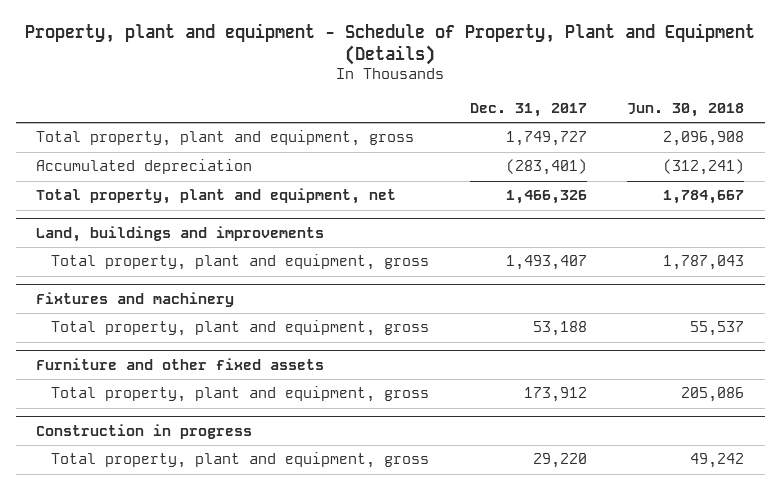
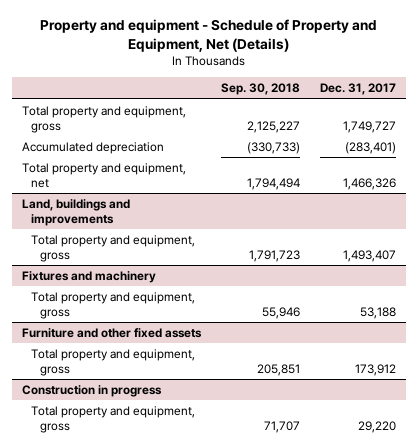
- Property, plant and equipment - Schedule of Property, Plant and Equipment (Details)
+ Property and equipment - Schedule of Property and Equipment, Net (Details)
- | Dec. 31, 2017 | Jun. 30, 2018
+ | Sep. 30, 2018 | Dec. 31, 2017
- Total property, plant and equipment, gross | 1,749,727 | 2,096,908
+ Total property and equipment, gross | 2,125,227 | 1,749,727
- Total property, plant and equipment, net | 1,466,326 | 1,784,667
+ Total property and equipment, net | 1,794,494 | 1,466,326
@ Land, buildings and improvements
- Total property, plant and equipment, gross | 1,493,407 | 1,787,043
+ Total property and equipment, gross | 1,791,723 | 1,493,407
@ Fixtures and machinery
- Total property, plant and equipment, gross | 53,188 | 55,537
+ Total property and equipment, gross | 55,946 | 53,188
@ Furniture and other fixed assets
- Total property, plant and equipment, gross | 173,912 | 205,086
+ Total property and equipment, gross | 205,851 | 173,912
@ Construction in progress
- Total property, plant and equipment, gross | 29,220 | 49,242
+ Total property and equipment, gross | 71,707 | 29,220

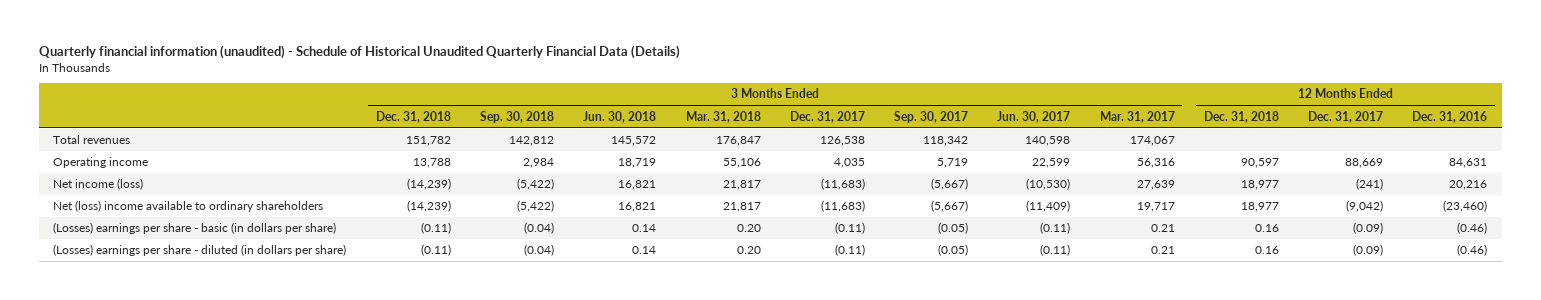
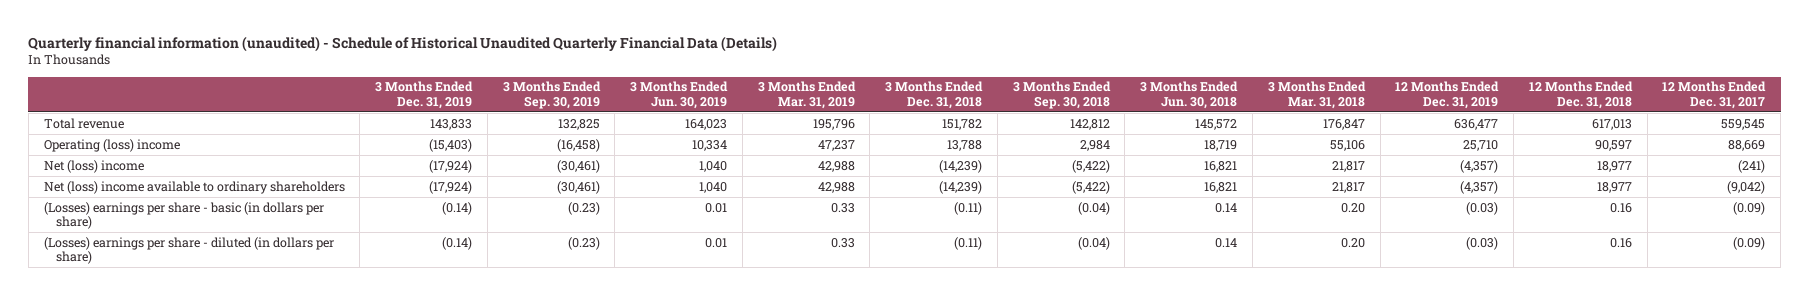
- | 3 Months Ended Dec. 31, 2018 | 3 Months Ended Sep. 30, 2018 | 3 Months Ended Jun. 30, 2018 | 3 Months Ended Mar. 31, 2018 | 3 Months Ended Dec. 31, 2017 | 3 Months Ended Sep. 30, 2017 | 3 Months Ended Jun. 30, 2017 | 3 Months Ended Mar. 31, 2017 | 12 Months Ended Dec. 31, 2018 | 12 Months Ended Dec. 31, 2017 | 12 Months Ended Dec. 31, 2016
+ | 3 Months Ended Dec. 31, 2019 | 3 Months Ended Sep. 30, 2019 | 3 Months Ended Jun. 30, 2019 | 3 Months Ended Mar. 31, 2019 | 3 Months Ended Dec. 31, 2018 | 3 Months Ended Sep. 30, 2018 | 3 Months Ended Jun. 30, 2018 | 3 Months Ended Mar. 31, 2018 | 12 Months Ended Dec. 31, 2019 | 12 Months Ended Dec. 31, 2018 | 12 Months Ended Dec. 31, 2017
- Total revenues | 151,782 | 142,812 | 145,572 | 176,847 | 126,538 | 118,342 | 140,598 | 174,067 | | |
- Operating income | 13,788 | 2,984 | 18,719 | 55,106 | 4,035 | 5,719 | 22,599 | 56,316 | 90,597 | 88,669 | 84,631
- Net income (loss) | (14,239) | (5,422) | 16,821 | 21,817 | (11,683) | (5,667) | (10,530) | 27,639 | 18,977 | (241) | 20,216
+ Total revenue | 143,833 | 132,825 | 164,023 | 195,796 | 151,782 | 142,812 | 145,572 | 176,847 | 636,477 | 617,013 | 559,545
+ Operating (loss) income | (15,403) | (16,458) | 10,334 | 47,237 | 13,788 | 2,984 | 18,719 | 55,106 | 25,710 | 90,597 | 88,669
+ Net (loss) income | (17,924) | (30,461) | 1,040 | 42,988 | (14,239) | (5,422) | 16,821 | 21,817 | (4,357) | 18,977 | (241)

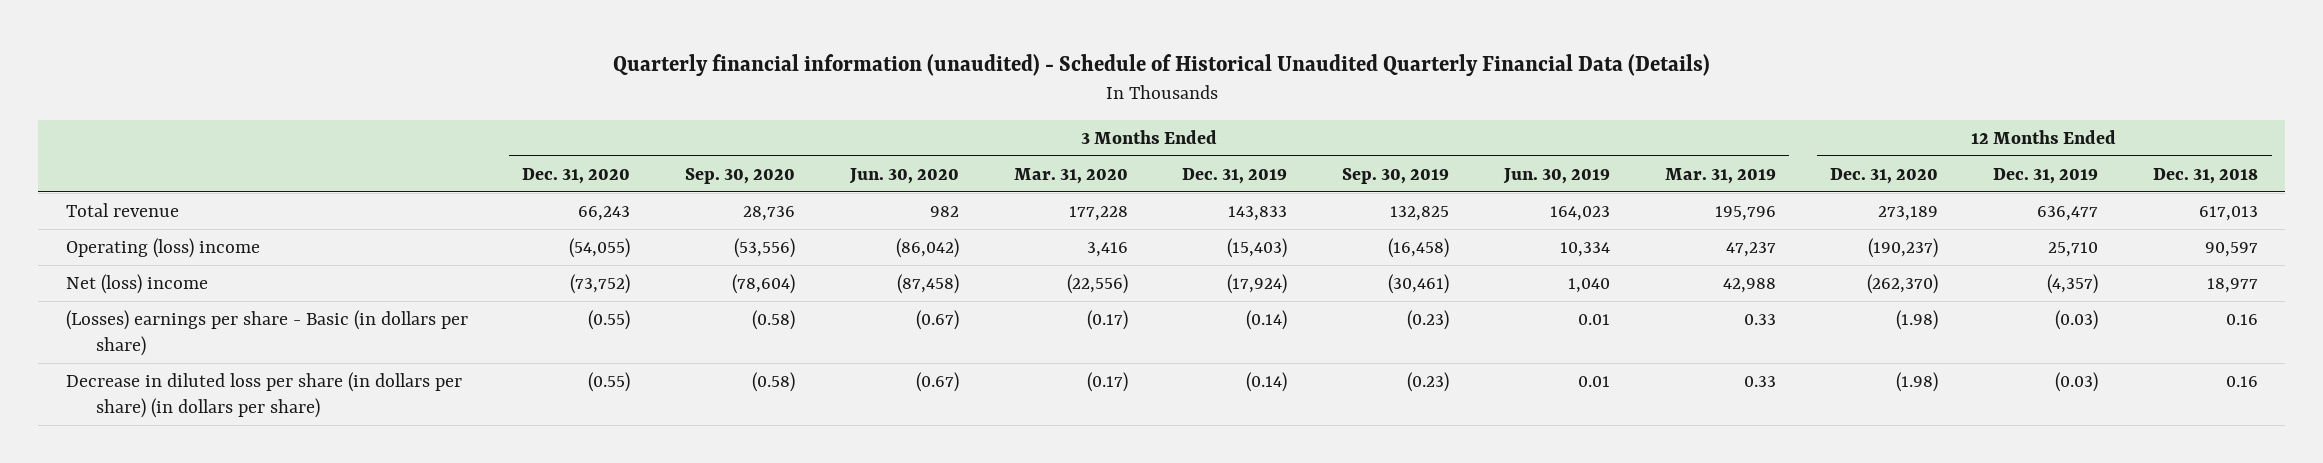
- | 3 Months Ended Dec. 31, 2019 | 3 Months Ended Sep. 30, 2019 | 3 Months Ended Jun. 30, 2019 | 3 Months Ended Mar. 31, 2019 | 3 Months Ended Dec. 31, 2018 | 3 Months Ended Sep. 30, 2018 | 3 Months Ended Jun. 30, 2018 | 3 Months Ended Mar. 31, 2018 | 12 Months Ended Dec. 31, 2019 | 12 Months Ended Dec. 31, 2018 | 12 Months Ended Dec. 31, 2017
+ | 3 Months Ended Dec. 31, 2020 | 3 Months Ended Sep. 30, 2020 | 3 Months Ended Jun. 30, 2020 | 3 Months Ended Mar. 31, 2020 | 3 Months Ended Dec. 31, 2019 | 3 Months Ended Sep. 30, 2019 | 3 Months Ended Jun. 30, 2019 | 3 Months Ended Mar. 31, 2019 | 12 Months Ended Dec. 31, 2020 | 12 Months Ended Dec. 31, 2019 | 12 Months Ended Dec. 31, 2018
- Net (loss) income available to ordinary shareholders | (17,924) | (30,461) | 1,040 | 42,988 | (14,239) | (5,422) | 16,821 | 21,817 | (4,357) | 18,977 | (9,042)
- (Losses) earnings per share - basic (in dollars per share) | (0.14) | (0.23) | 0.01 | 0.33 | (0.11) | (0.04) | 0.14 | 0.20 | (0.03) | 0.16 | (0.09)
- (Losses) earnings per share - diluted (in dollars per share) | (0.14) | (0.23) | 0.01 | 0.33 | (0.11) | (0.04) | 0.14 | 0.20 | (0.03) | 0.16 | (0.09)
+ (Losses) earnings per share - Basic (in dollars per share) | (0.55) | (0.58) | (0.67) | (0.17) | (0.14) | (0.23) | 0.01 | 0.33 | (1.98) | (0.03) | 0.16
+ Decrease in diluted loss per share (in dollars per share) (in dollars per share) | (0.55) | (0.58) | (0.67) | (0.17) | (0.14) | (0.23) | 0.01 | 0.33 | (1.98) | (0.03) | 0.16

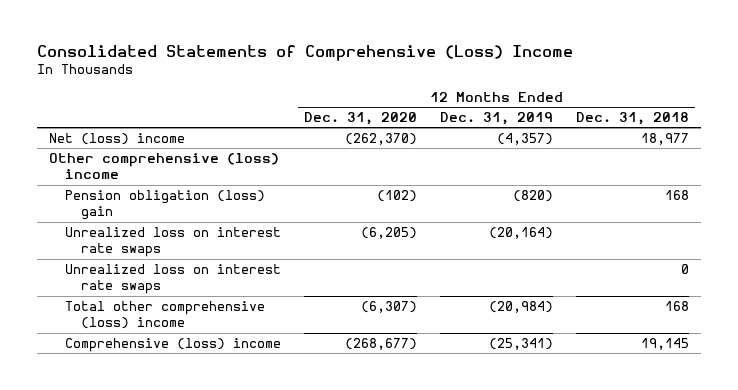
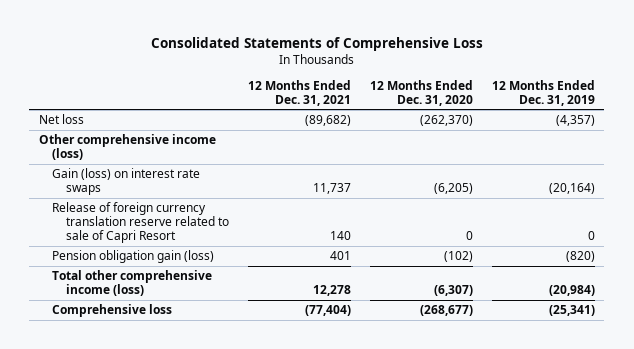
- Consolidated Statements of Comprehensive (Loss) Income
+ Consolidated Statements of Comprehensive Loss
- | 12 Months Ended Dec. 31, 2020 | 12 Months Ended Dec. 31, 2019 | 12 Months Ended Dec. 31, 2018
+ | 12 Months Ended Dec. 31, 2021 | 12 Months Ended Dec. 31, 2020 | 12 Months Ended Dec. 31, 2019
- Net (loss) income | (262,370) | (4,357) | 18,977
- Other comprehensive (loss) income
- Pension obligation (loss) gain | (102) | (820) | 168
- Unrealized loss on interest rate swaps | (6,205) | (20,164) |
- Unrealized loss on interest rate swaps | | | 0
- Total other comprehensive (loss) income | (6,307) | (20,984) | 168
- Comprehensive (loss) income | (268,677) | (25,341) | 19,145
+ Net loss | (89,682) | (262,370) | (4,357)
+ Other comprehensive income (loss)
+ Gain (loss) on interest rate swaps | 11,737 | (6,205) | (20,164)
+ Release of foreign currency translation reserve related to sale of Capri Resort | 140 | 0 | 0
+ Pension obligation gain (loss) | 401 | (102) | (820)
+ Total other comprehensive income (loss) | 12,278 | (6,307) | (20,984)
+ Comprehensive loss | (77,404) | (268,677) | (25,341)

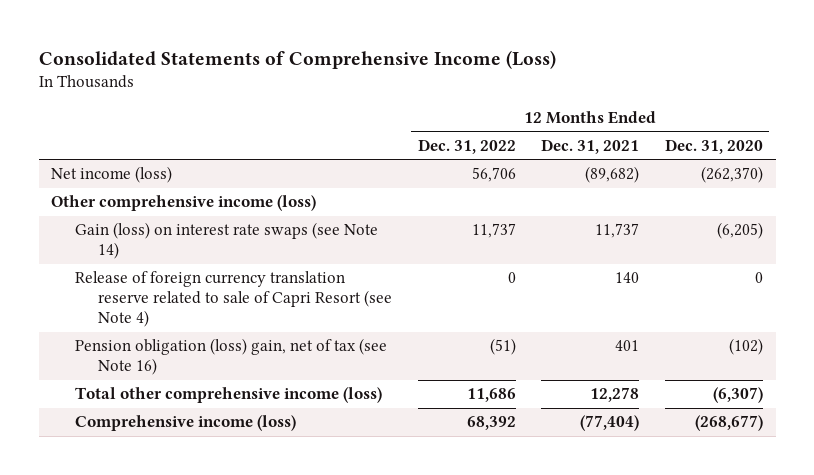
- Consolidated Statements of Comprehensive Loss
+ Consolidated Statements of Comprehensive Income (Loss)
- | 12 Months Ended Dec. 31, 2021 | 12 Months Ended Dec. 31, 2020 | 12 Months Ended Dec. 31, 2019
+ | 12 Months Ended Dec. 31, 2022 | 12 Months Ended Dec. 31, 2021 | 12 Months Ended Dec. 31, 2020
- Net loss | (89,682) | (262,370) | (4,357)
+ Net income (loss) | 56,706 | (89,682) | (262,370)
- Gain (loss) on interest rate swaps | 11,737 | (6,205) | (20,164)
- Release of foreign currency translation reserve related to sale of Capri Resort | 140 | 0 | 0
- Pension obligation gain (loss) | 401 | (102) | (820)
+ Gain (loss) on interest rate swaps (see Note 14) | 11,737 | 11,737 | (6,205)
+ Release of foreign currency translation reserve related to sale of Capri Resort (see Note 4) | 0 | 140 | 0
+ Pension obligation (loss) gain, net of tax (see Note 16) | (51) | 401 | (102)
- Comprehensive loss | (77,404) | (268,677) | (25,341)
+ Comprehensive income (loss) | 68,392 | (77,404) | (268,677)

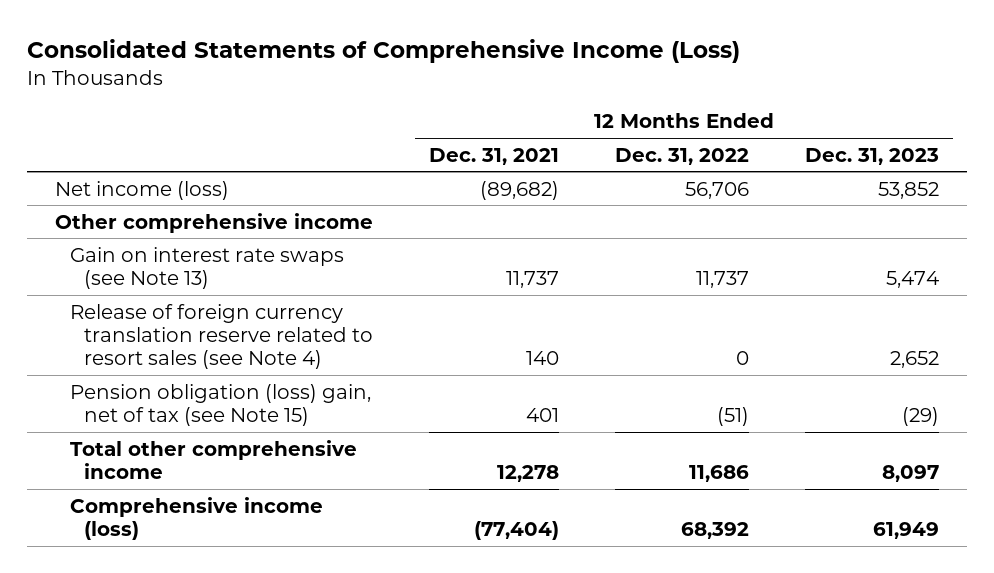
- | 12 Months Ended Dec. 31, 2022 | 12 Months Ended Dec. 31, 2021 | 12 Months Ended Dec. 31, 2020
+ | 12 Months Ended Dec. 31, 2021 | 12 Months Ended Dec. 31, 2022 | 12 Months Ended Dec. 31, 2023
- Other comprehensive income (loss)
- Gain (loss) on interest rate swaps (see Note 14) | 11,737 | 11,737 | (6,205)
- Release of foreign currency translation reserve related to sale of Capri Resort (see Note 4) | 0 | 140 | 0
- Pension obligation (loss) gain, net of tax (see Note 16) | (51) | 401 | (102)
- Total other comprehensive income (loss) | 11,686 | 12,278 | (6,307)
+ Other comprehensive income
+ Gain on interest rate swaps (see Note 13) | 11,737 | 11,737 | 5,474
+ Release of foreign currency translation reserve related to resort sales (see Note 4) | 140 | 0 | 2,652
+ Pension obligation (loss) gain, net of tax (see Note 15) | 401 | (51) | (29)
+ Total other comprehensive income | 12,278 | 11,686 | 8,097

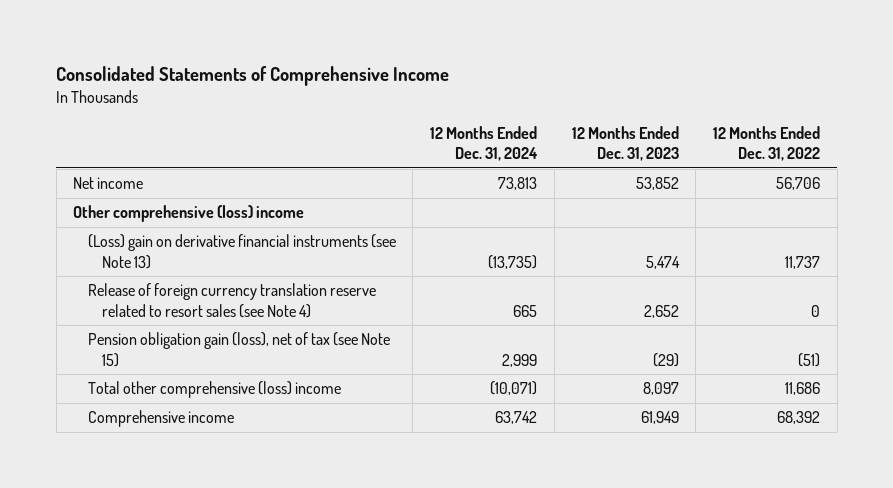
- Consolidated Statements of Comprehensive Income (Loss)
+ Consolidated Statements of Comprehensive Income
- | 12 Months Ended Dec. 31, 2021 | 12 Months Ended Dec. 31, 2022 | 12 Months Ended Dec. 31, 2023
+ | 12 Months Ended Dec. 31, 2024 | 12 Months Ended Dec. 31, 2023 | 12 Months Ended Dec. 31, 2022
- Net income (loss) | (89,682) | 56,706 | 53,852
- Other comprehensive income
- Gain on interest rate swaps (see Note 13) | 11,737 | 11,737 | 5,474
+ Net income | 73,813 | 53,852 | 56,706
+ Other comprehensive (loss) income
+ (Loss) gain on derivative financial instruments (see Note 13) | (13,735) | 5,474 | 11,737
- Pension obligation (loss) gain, net of tax (see Note 15) | 401 | (51) | (29)
- Total other comprehensive income | 12,278 | 11,686 | 8,097
- Comprehensive income (loss) | (77,404) | 68,392 | 61,949
+ Pension obligation gain (loss), net of tax (see Note 15) | 2,999 | (29) | (51)
+ Total other comprehensive (loss) income | (10,071) | 8,097 | 11,686
+ Comprehensive income | 63,742 | 61,949 | 68,392

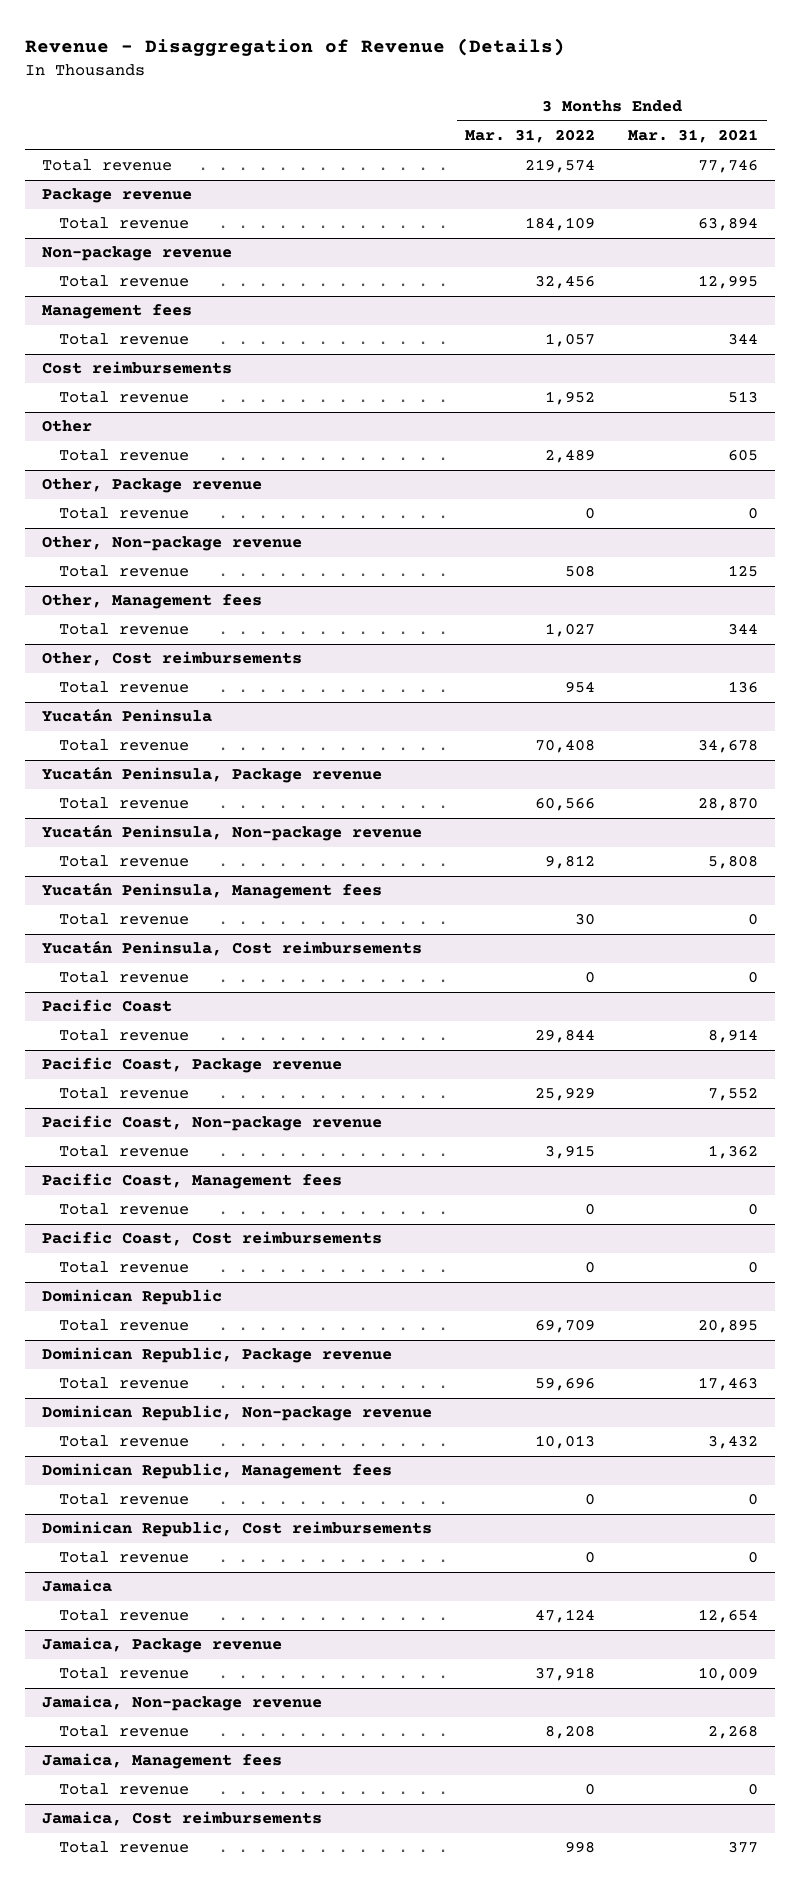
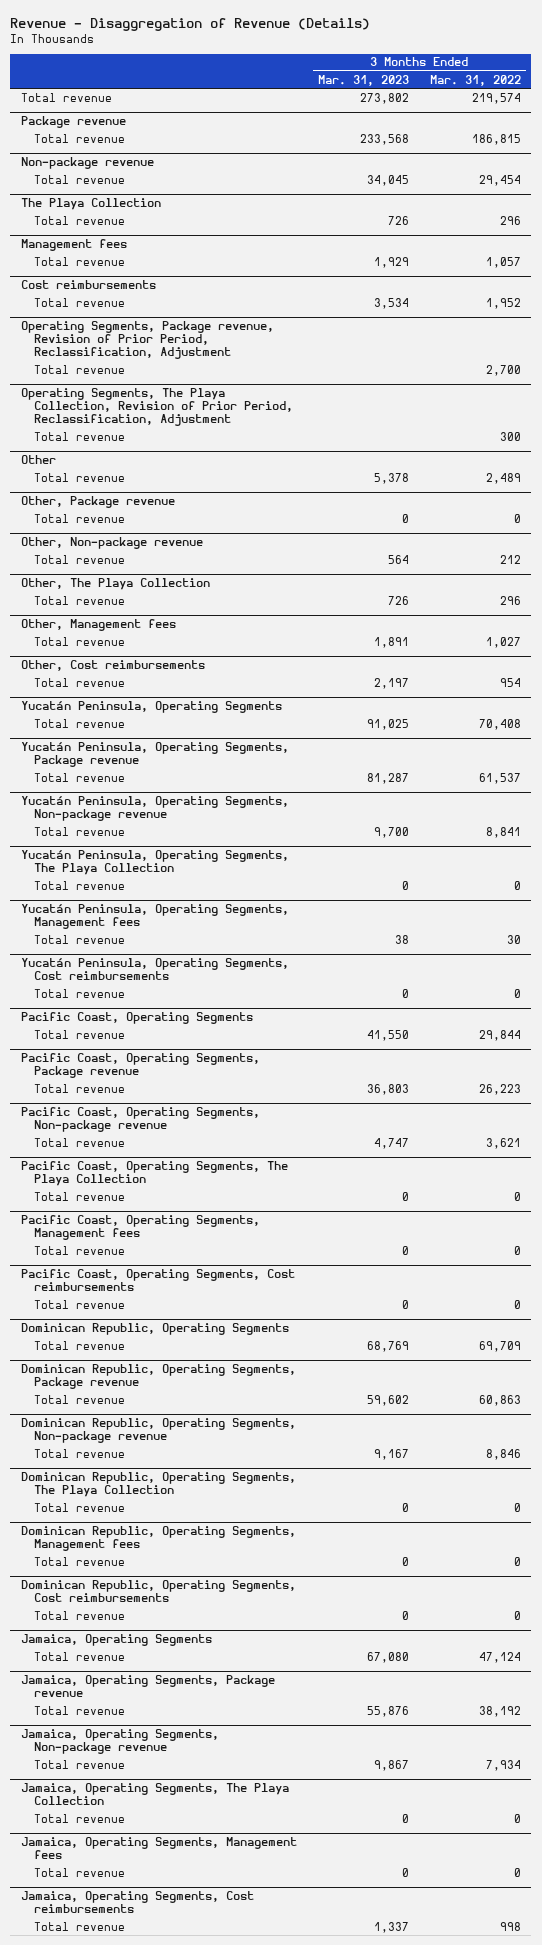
- | 3 Months Ended Mar. 31, 2022 | 3 Months Ended Mar. 31, 2021
+ | 3 Months Ended Mar. 31, 2023 | 3 Months Ended Mar. 31, 2022
@ Package revenue
- Total revenue | 184,109 | 63,894
+ Total revenue | 233,568 | 186,815
@ Non-package revenue
- Total revenue | 32,456 | 12,995
+ Total revenue | 34,045 | 29,454
+ The Playa Collection
+ Total revenue | 726 | 296
+ Operating Segments, Package revenue, Revision of Prior Period, Reclassification, Adjustment
+ Total revenue | | 2,700
+ Operating Segments, The Playa Collection, Revision of Prior Period, Reclassification, Adjustment
+ Total revenue | | 300
@ Other, Non-package revenue
- Total revenue | 508 | 125
+ Total revenue | 564 | 212
+ Other, The Playa Collection
+ Total revenue | 726 | 296
- Yucatán Peninsula
+ Yucatán Peninsula, Operating Segments
- Yucatán Peninsula, Package revenue
- Total revenue | 60,566 | 28,870
- Yucatán Peninsula, Non-package revenue
- Total revenue | 9,812 | 5,808
- Yucatán Peninsula, Management fees
+ Yucatán Peninsula, Operating Segments, Package revenue
+ Total revenue | 81,287 | 61,537
+ Yucatán Peninsula, Operating Segments, Non-package revenue
+ Total revenue | 9,700 | 8,841
+ Yucatán Peninsula, Operating Segments, The Playa Collection
+ Total revenue | 0 | 0
+ Yucatán Peninsula, Operating Segments, Management fees
- Yucatán Peninsula, Cost reimbursements
+ Yucatán Peninsula, Operating Segments, Cost reimbursements
- Pacific Coast
+ Pacific Coast, Operating Segments
- Pacific Coast, Package revenue
- Total revenue | 25,929 | 7,552
- Pacific Coast, Non-package revenue
- Total revenue | 3,915 | 1,362
- Pacific Coast, Management fees
+ Pacific Coast, Operating Segments, Package revenue
+ Total revenue | 36,803 | 26,223
+ Pacific Coast, Operating Segments, Non-package revenue
+ Total revenue | 4,747 | 3,621
+ Pacific Coast, Operating Segments, The Playa Collection
- Pacific Coast, Cost reimbursements
+ Pacific Coast, Operating Segments, Management fees
- Dominican Republic
+ Pacific Coast, Operating Segments, Cost reimbursements
+ Total revenue | 0 | 0
+ Dominican Republic, Operating Segments
- Dominican Republic, Package revenue
- Total revenue | 59,696 | 17,463
- Dominican Republic, Non-package revenue
- Total revenue | 10,013 | 3,432
- Dominican Republic, Management fees
+ Dominican Republic, Operating Segments, Package revenue
+ Total revenue | 59,602 | 60,863
+ Dominican Republic, Operating Segments, Non-package revenue
+ Total revenue | 9,167 | 8,846
+ Dominican Republic, Operating Segments, The Playa Collection
- Dominican Republic, Cost reimbursements
+ Dominican Republic, Operating Segments, Management fees
- Jamaica
+ Dominican Republic, Operating Segments, Cost reimbursements
+ Total revenue | 0 | 0
+ Jamaica, Operating Segments
- Jamaica, Package revenue
- Total revenue | 37,918 | 10,009
- Jamaica, Non-package revenue
- Total revenue | 8,208 | 2,268
- Jamaica, Management fees
+ Jamaica, Operating Segments, Package revenue
+ Total revenue | 55,876 | 38,192
+ Jamaica, Operating Segments, Non-package revenue
+ Total revenue | 9,867 | 7,934
+ Jamaica, Operating Segments, The Playa Collection
- Jamaica, Cost reimbursements
+ Jamaica, Operating Segments, Management fees
+ Total revenue | 0 | 0
+ Jamaica, Operating Segments, Cost reimbursements

